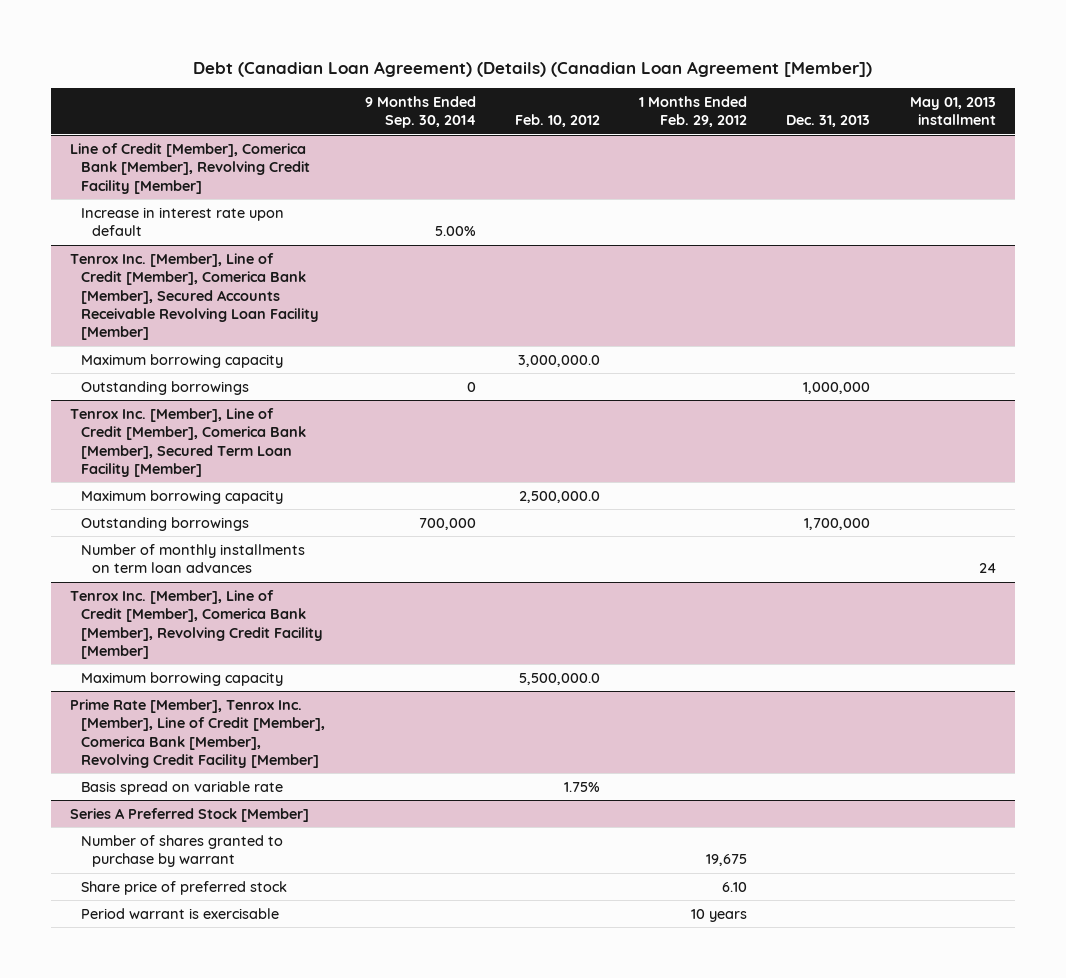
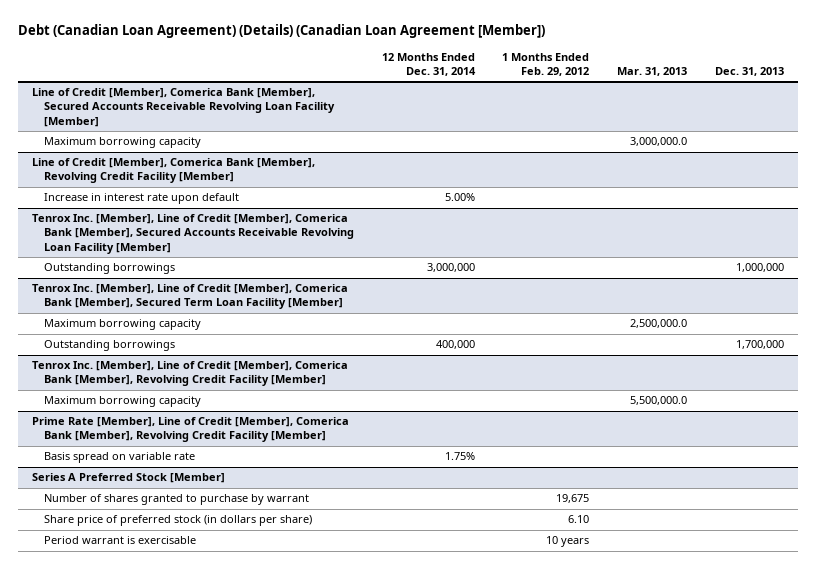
- | 9 Months Ended Sep. 30, 2014 | Feb. 10, 2012 | 1 Months Ended Feb. 29, 2012 | Dec. 31, 2013 | May 01, 2013 installment
+ | 12 Months Ended Dec. 31, 2014 | 1 Months Ended Feb. 29, 2012 | Mar. 31, 2013 | Dec. 31, 2013
+ Line of Credit [Member], Comerica Bank [Member], Secured Accounts Receivable Revolving Loan Facility [Member]
+ Maximum borrowing capacity | | | 3,000,000.0 |
@ Tenrox Inc. [Member], Line of Credit [Member], Comerica Bank [Member], Secured Accounts Receivable Revolving Loan Facility [Member]
- Maximum borrowing capacity | | 3,000,000.0 | | |
@ Tenrox Inc. [Member], Line of Credit [Member], Comerica Bank [Member], Secured Term Loan Facility [Member]
- Number of monthly installments on term loan advances | | | | | 24
- Prime Rate [Member], Tenrox Inc. [Member], Line of Credit [Member], Comerica Bank [Member], Revolving Credit Facility [Member]
+ Prime Rate [Member], Line of Credit [Member], Comerica Bank [Member], Revolving Credit Facility [Member]
@ Series A Preferred Stock [Member]
- Share price of preferred stock | | | 6.10 | |
+ Share price of preferred stock (in dollars per share) | | 6.10 | |

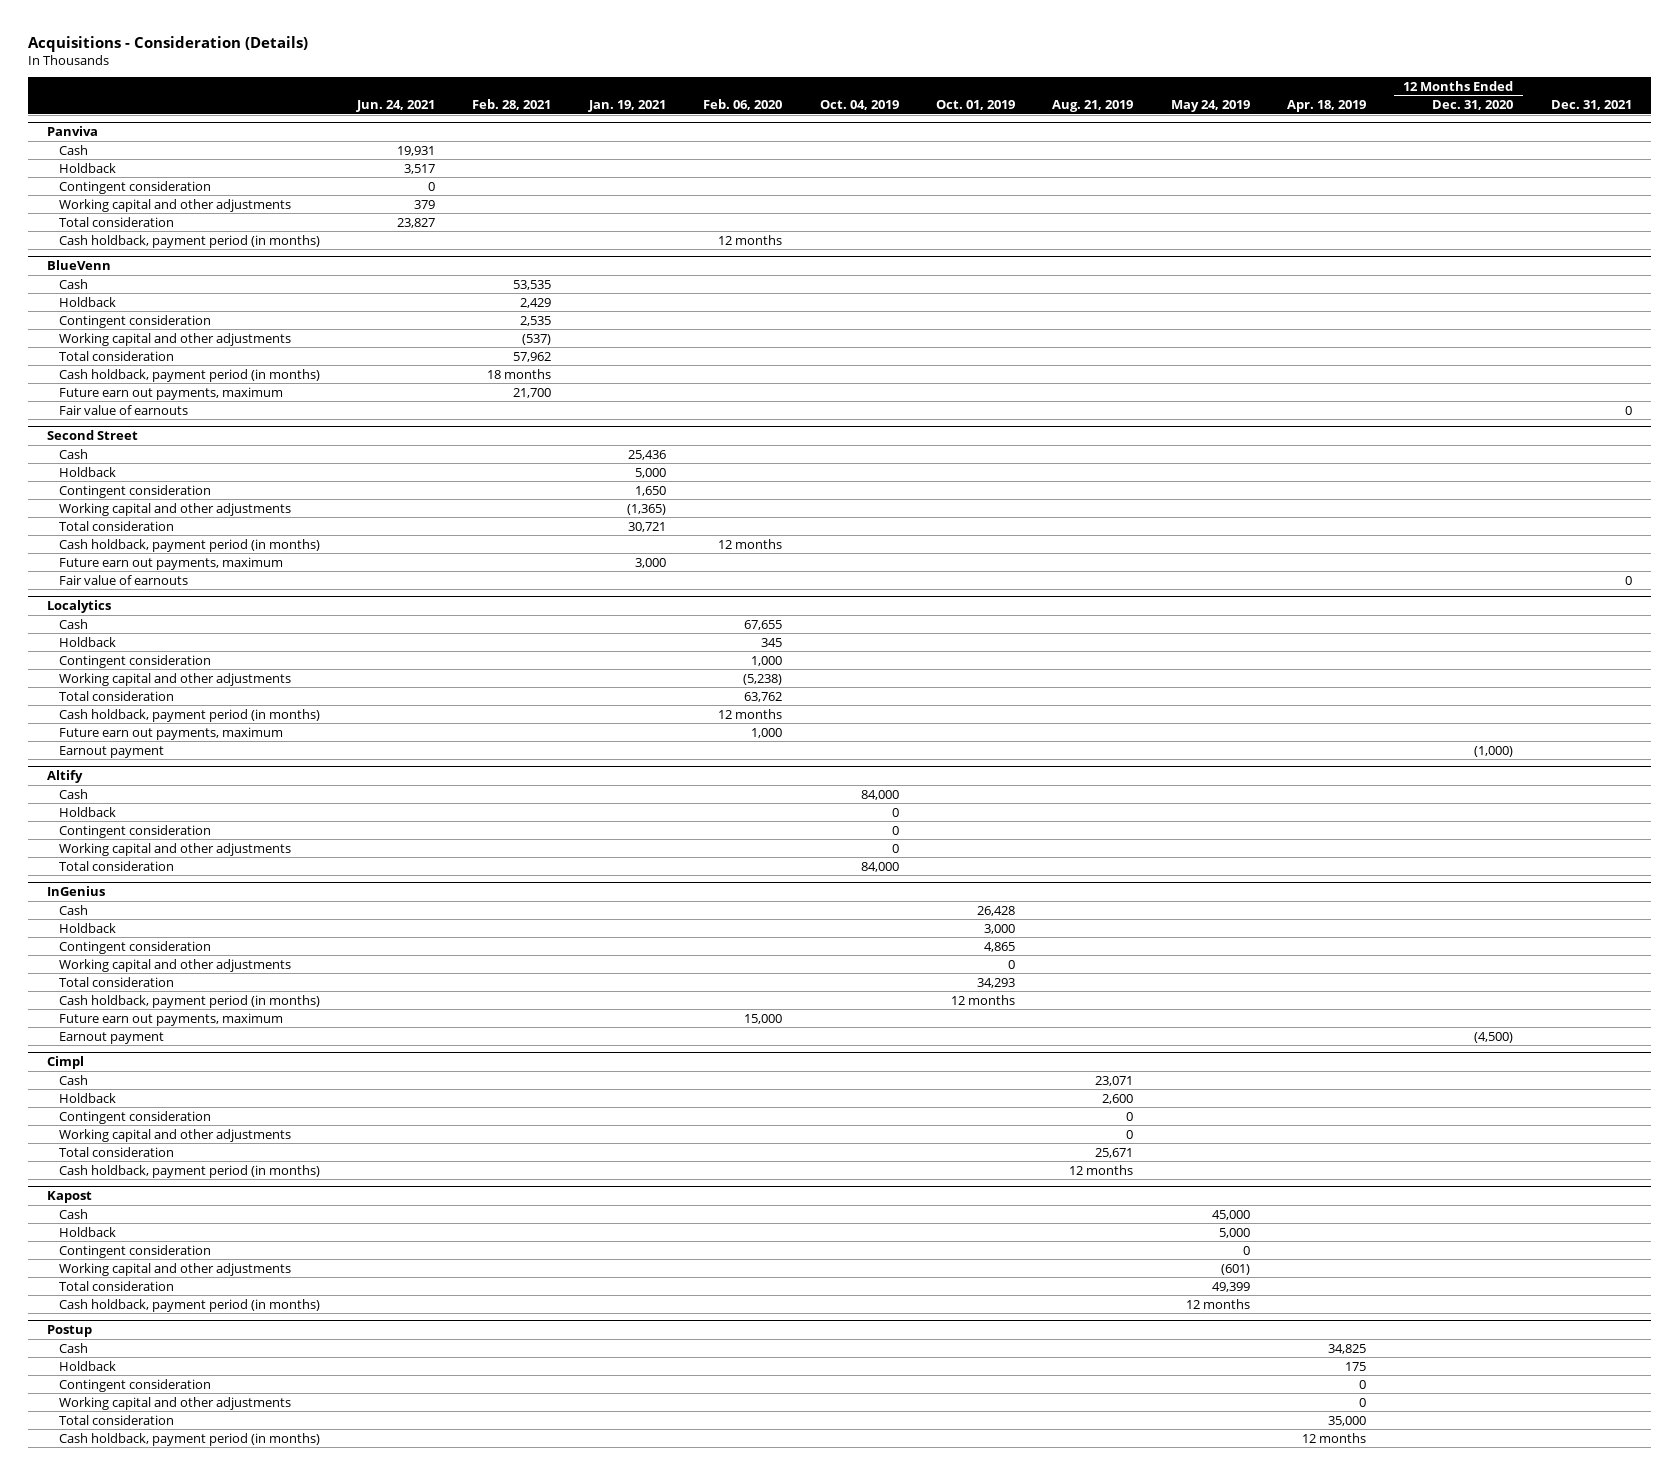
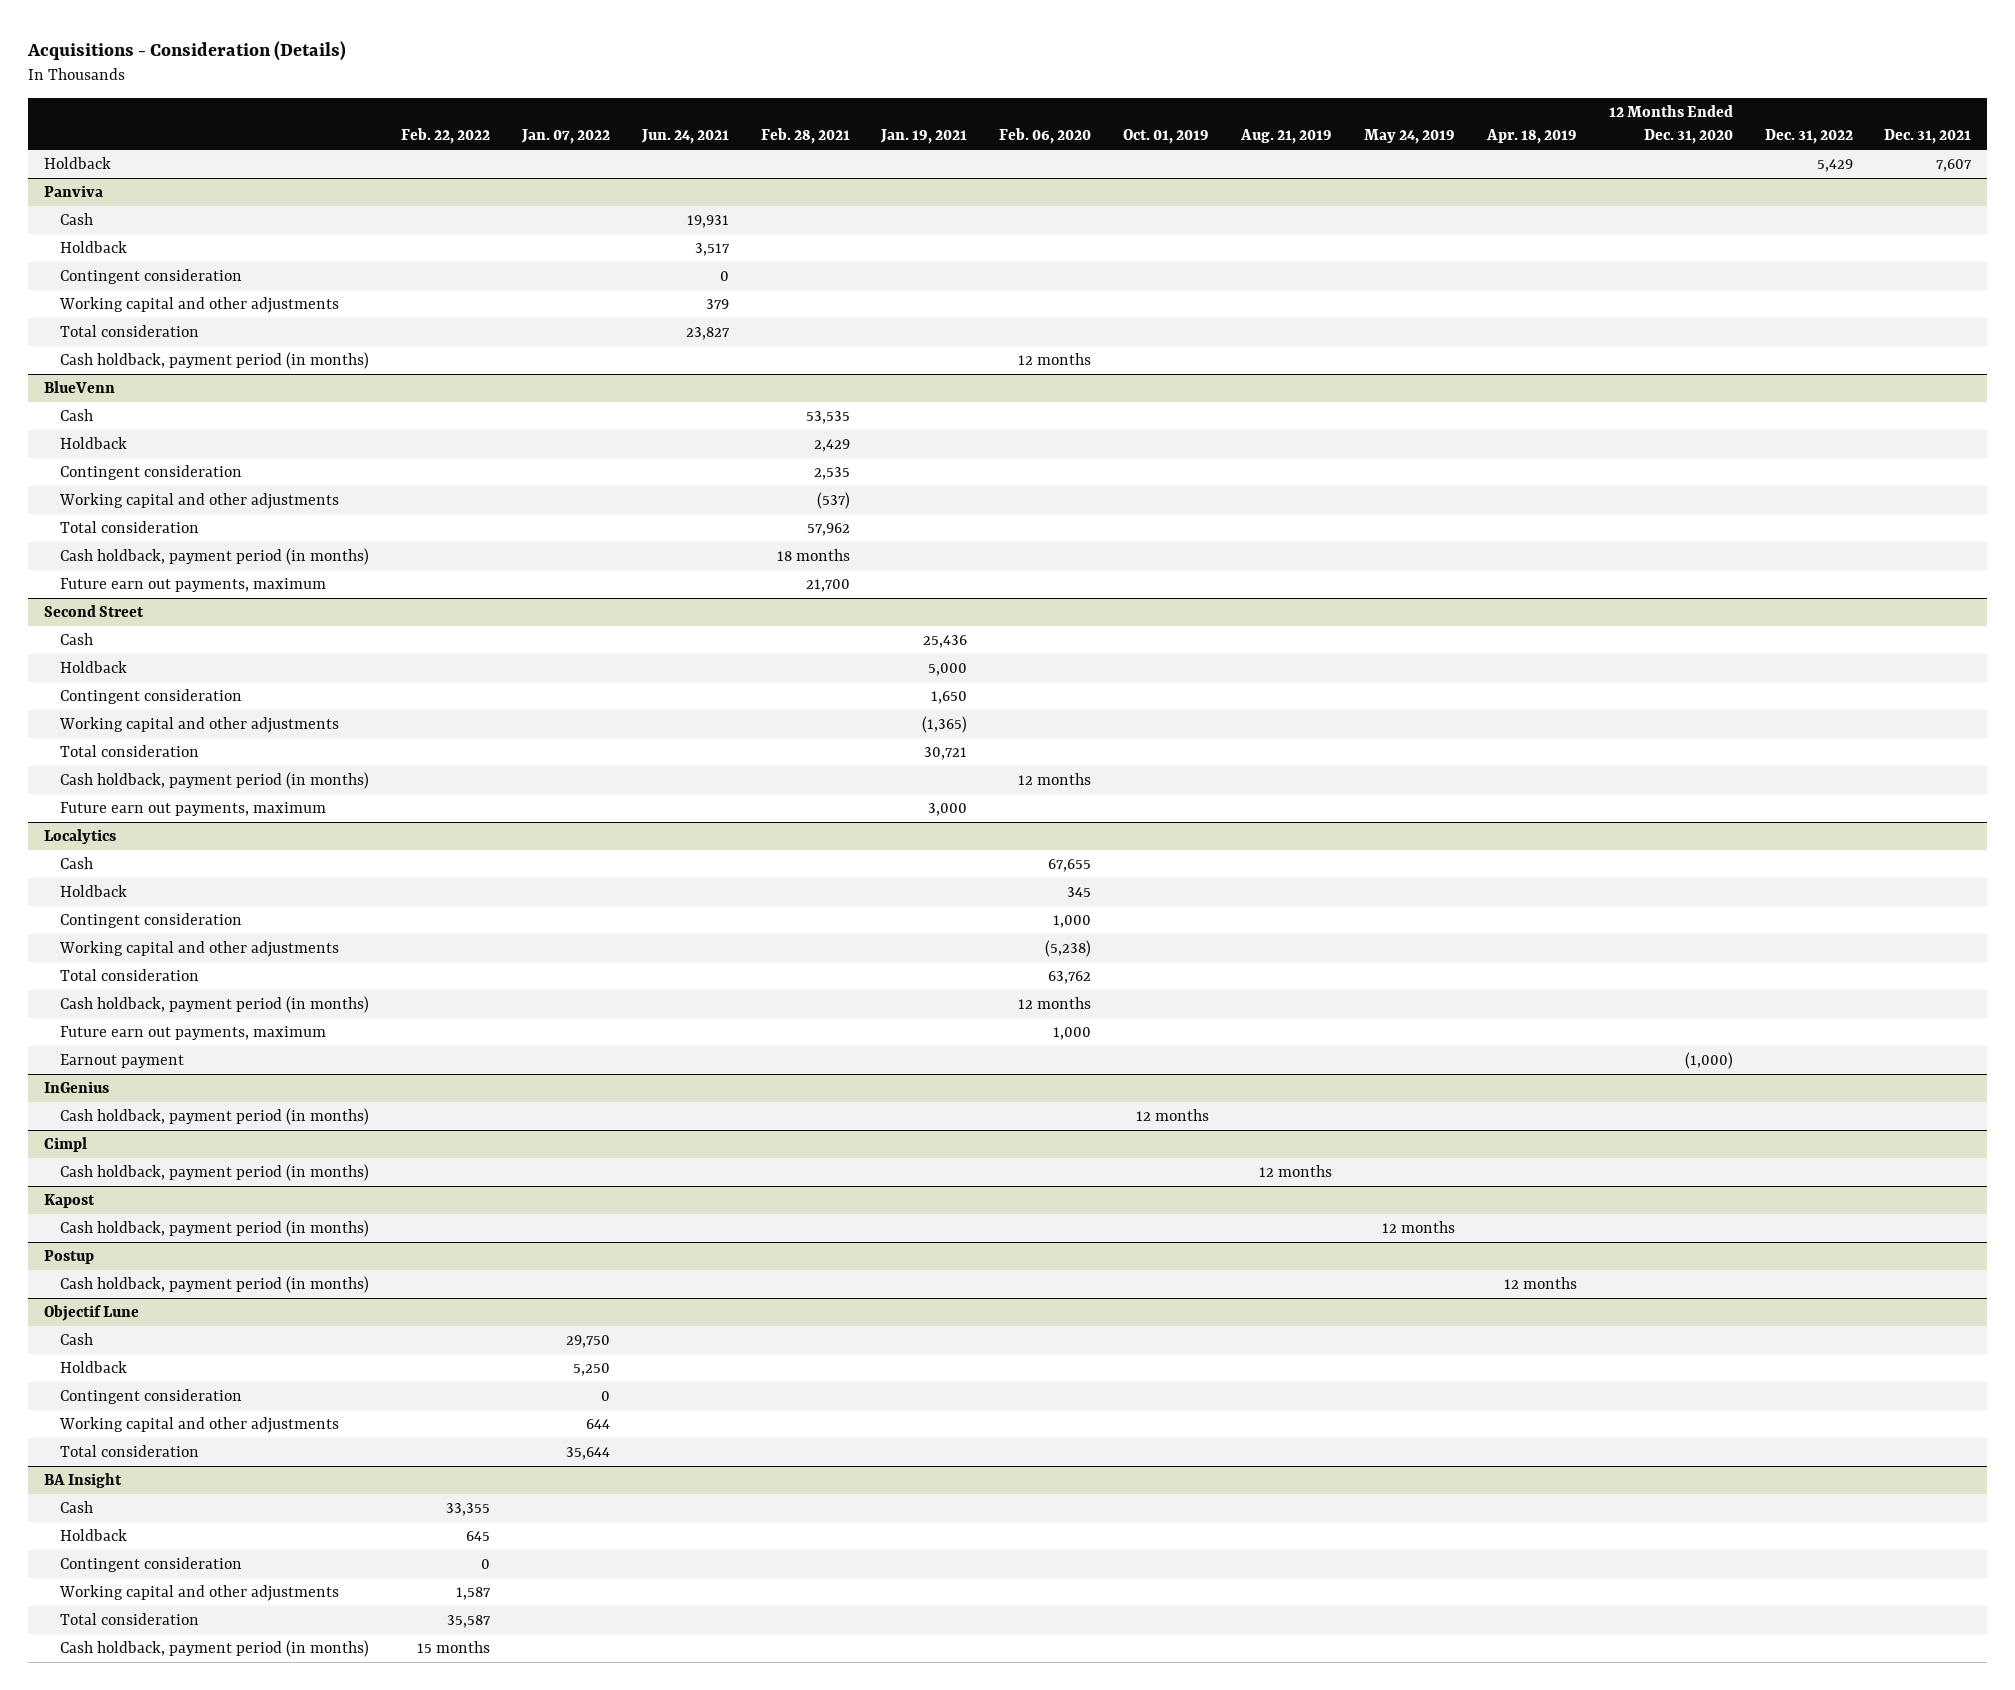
- | Jun. 24, 2021 | Feb. 28, 2021 | Jan. 19, 2021 | Feb. 06, 2020 | Oct. 04, 2019 | Oct. 01, 2019 | Aug. 21, 2019 | May 24, 2019 | Apr. 18, 2019 | 12 Months Ended Dec. 31, 2020 | Dec. 31, 2021
+ | Feb. 22, 2022 | Jan. 07, 2022 | Jun. 24, 2021 | Feb. 28, 2021 | Jan. 19, 2021 | Feb. 06, 2020 | Oct. 01, 2019 | Aug. 21, 2019 | May 24, 2019 | Apr. 18, 2019 | 12 Months Ended Dec. 31, 2020 | Dec. 31, 2022 | Dec. 31, 2021
+ Holdback | | | | | | | | | | | | 5,429 | 7,607
@ BlueVenn
- Fair value of earnouts | | | | | | | | | | | 0
@ Second Street
- Fair value of earnouts | | | | | | | | | | | 0
- Altify
- Cash | | | | | 84,000 | | | | | |
- Holdback | | | | | 0 | | | | | |
- Contingent consideration | | | | | 0 | | | | | |
- Working capital and other adjustments | | | | | 0 | | | | | |
- Total consideration | | | | | 84,000 | | | | | |
@ InGenius
- Cash | | | | | | 26,428 | | | | |
- Holdback | | | | | | 3,000 | | | | |
- Contingent consideration | | | | | | 4,865 | | | | |
- Working capital and other adjustments | | | | | | 0 | | | | |
- Total consideration | | | | | | 34,293 | | | | |
- Future earn out payments, maximum | | | | 15,000 | | | | | | |
- Earnout payment | | | | | | | | | | (4,500) |
@ Cimpl
- Cash | | | | | | | 23,071 | | | |
- Holdback | | | | | | | 2,600 | | | |
- Contingent consideration | | | | | | | 0 | | | |
- Working capital and other adjustments | | | | | | | 0 | | | |
- Total consideration | | | | | | | 25,671 | | | |
@ Kapost
- Cash | | | | | | | | 45,000 | | |
- Holdback | | | | | | | | 5,000 | | |
- Contingent consideration | | | | | | | | 0 | | |
- Working capital and other adjustments | | | | | | | | (601) | | |
- Total consideration | | | | | | | | 49,399 | | |
@ Postup
- Cash | | | | | | | | | 34,825 | |
- Holdback | | | | | | | | | 175 | |
- Contingent consideration | | | | | | | | | 0 | |
- Working capital and other adjustments | | | | | | | | | 0 | |
- Total consideration | | | | | | | | | 35,000 | |
+ Objectif Lune
+ Cash | | 29,750 | | | | | | | | | | |
+ Holdback | | 5,250 | | | | | | | | | | |
+ Contingent consideration | | 0 | | | | | | | | | | |
+ Working capital and other adjustments | | 644 | | | | | | | | | | |
+ Total consideration | | 35,644 | | | | | | | | | | |
+ BA Insight
+ Cash | 33,355 | | | | | | | | | | | |
+ Holdback | 645 | | | | | | | | | | | |
+ Contingent consideration | 0 | | | | | | | | | | | |
+ Working capital and other adjustments | 1,587 | | | | | | | | | | | |
+ Total consideration | 35,587 | | | | | | | | | | | |
+ Cash holdback, payment period (in months) | 15 months | | | | | | | | | | | |

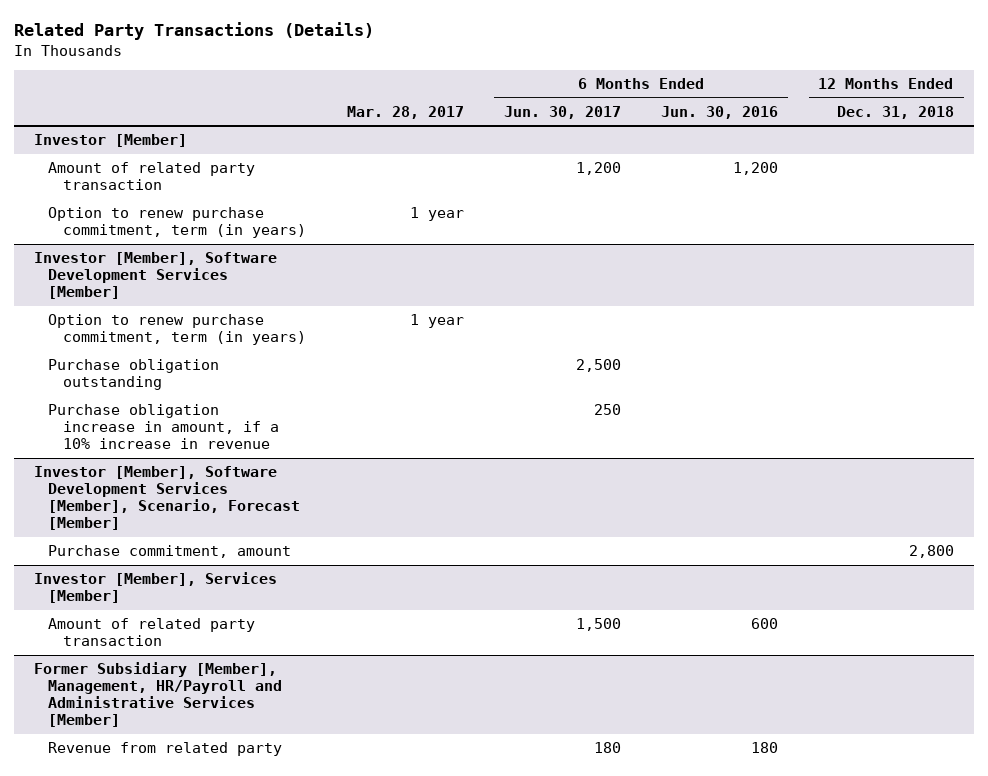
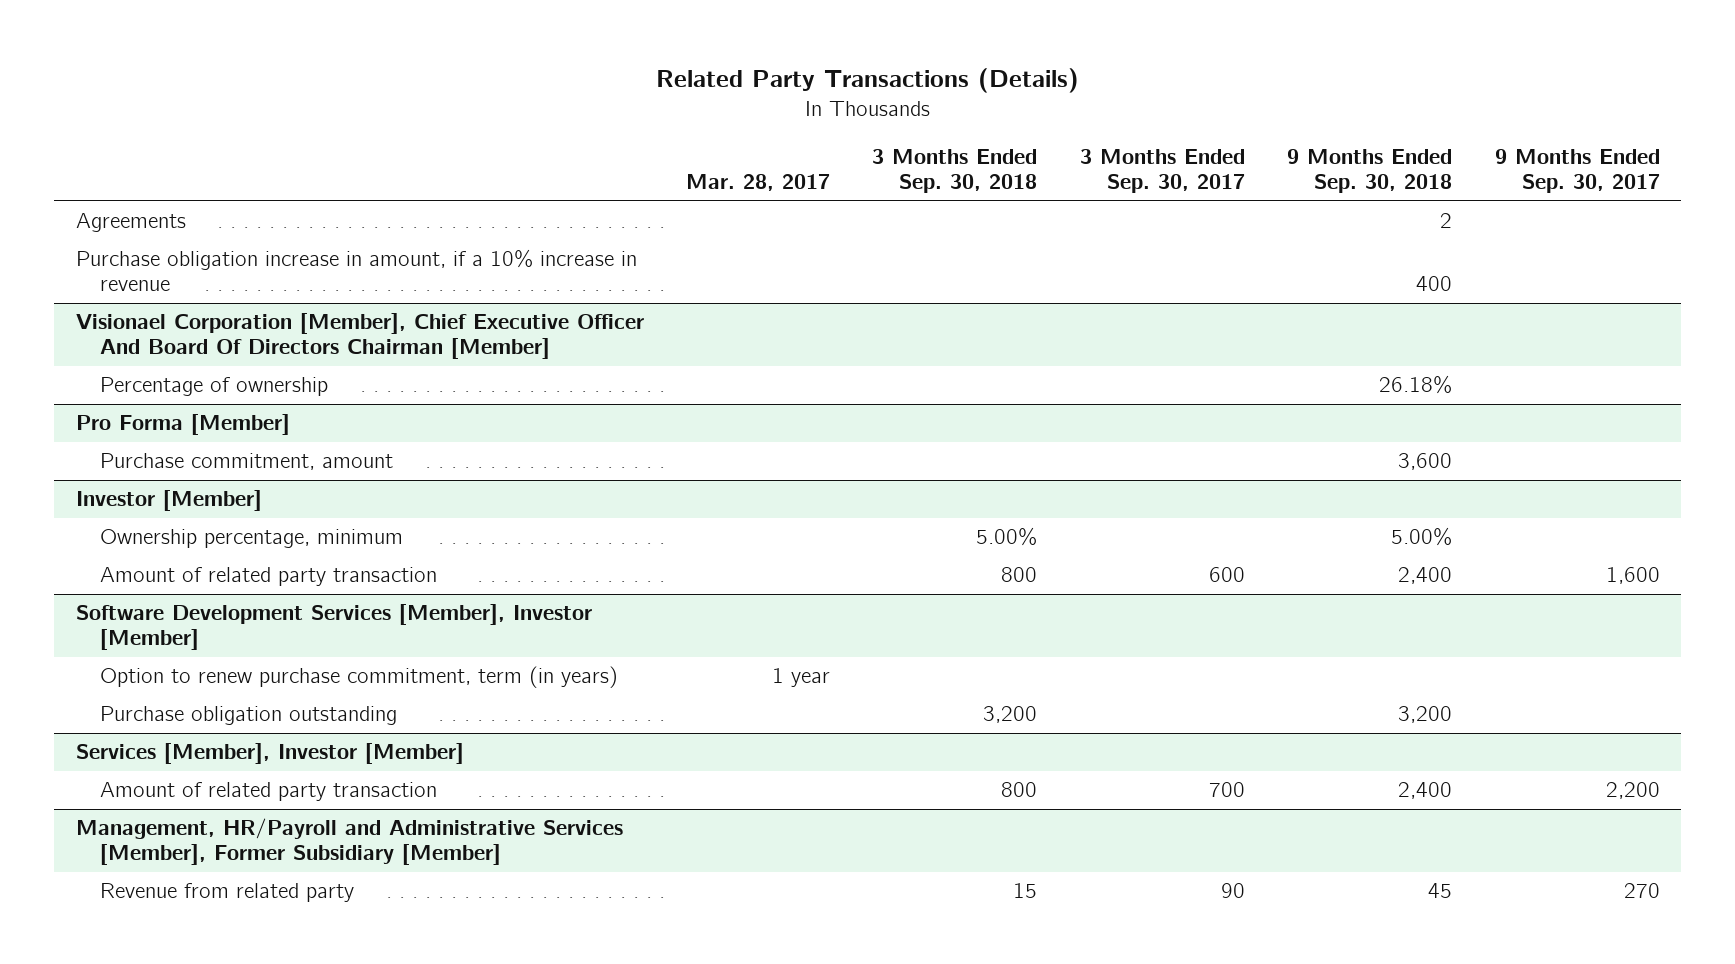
- | Mar. 28, 2017 | 6 Months Ended Jun. 30, 2017 | 6 Months Ended Jun. 30, 2016 | 12 Months Ended Dec. 31, 2018
+ | Mar. 28, 2017 | 3 Months Ended Sep. 30, 2018 | 3 Months Ended Sep. 30, 2017 | 9 Months Ended Sep. 30, 2018 | 9 Months Ended Sep. 30, 2017
+ Agreements | | | | 2 |
+ Purchase obligation increase in amount, if a 10% increase in revenue | | | | 400 |
+ Visionael Corporation [Member], Chief Executive Officer And Board Of Directors Chairman [Member]
+ Percentage of ownership | | | | 26.18% |
+ Pro Forma [Member]
+ Purchase commitment, amount | | | | 3,600 |
@ Investor [Member]
+ Ownership percentage, minimum | | 5.00% | | 5.00% |
- Option to renew purchase commitment, term (in years) | 1 year | | |
- Investor [Member], Software Development Services [Member]
+ Software Development Services [Member], Investor [Member]
- Purchase obligation increase in amount, if a 10% increase in revenue | | 250 | |
- Investor [Member], Software Development Services [Member], Scenario, Forecast [Member]
- Purchase commitment, amount | | | | 2,800
- Investor [Member], Services [Member]
+ Services [Member], Investor [Member]
- Former Subsidiary [Member], Management, HR/Payroll and Administrative Services [Member]
+ Management, HR/Payroll and Administrative Services [Member], Former Subsidiary [Member]

